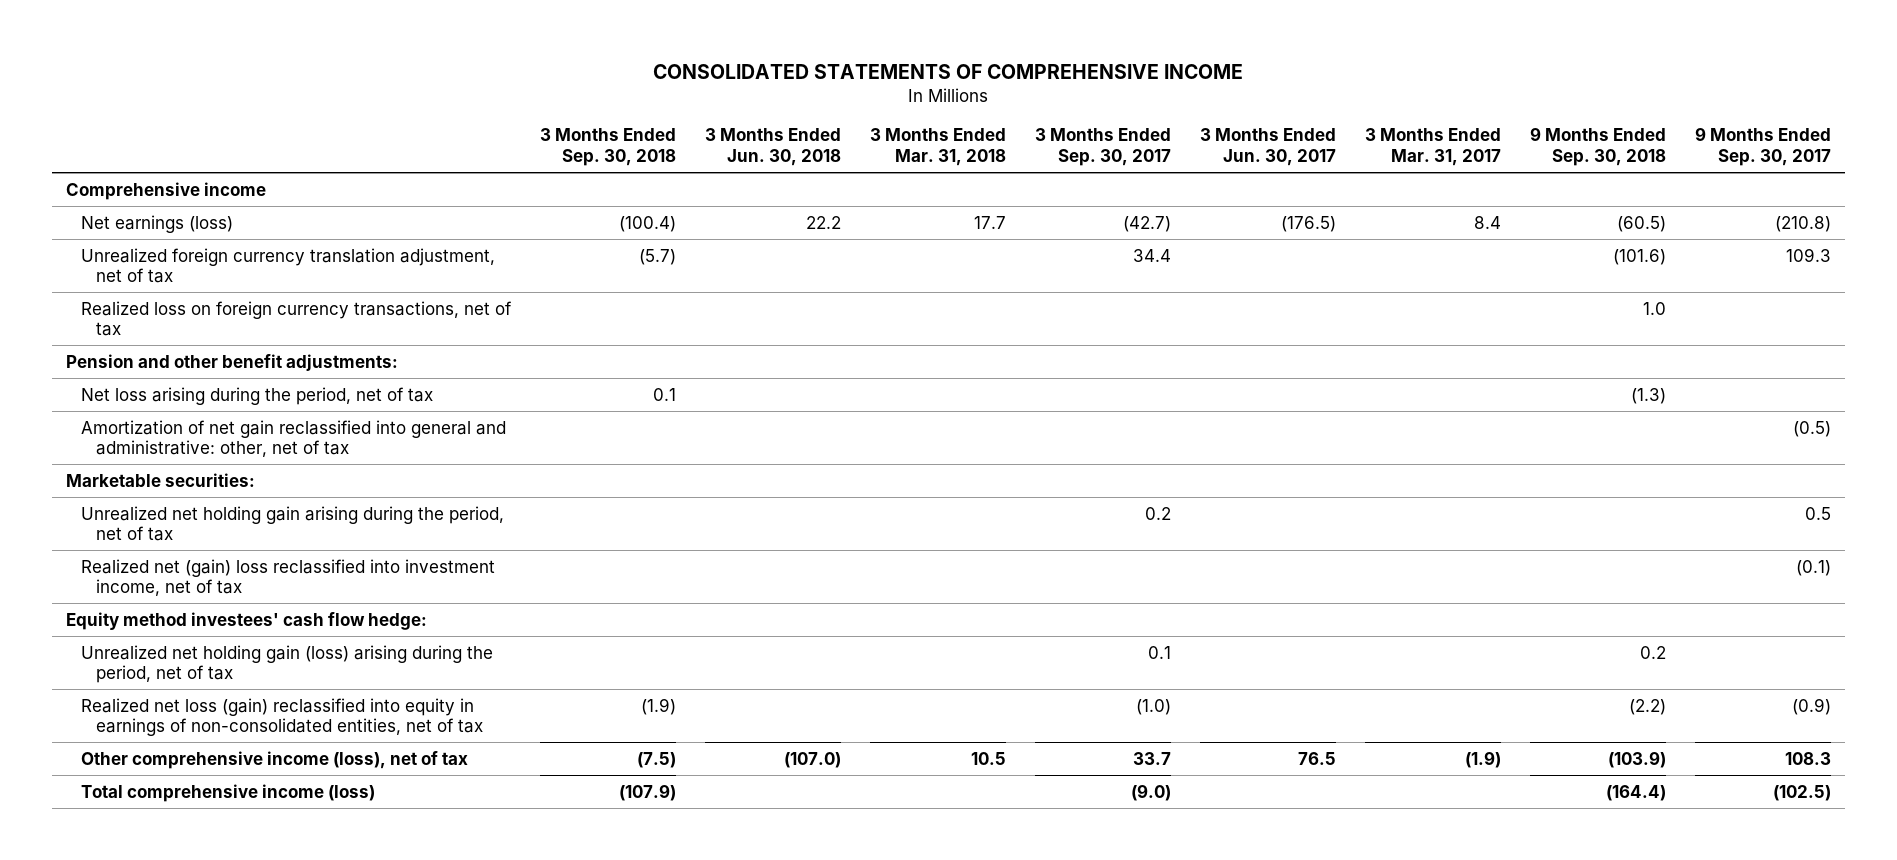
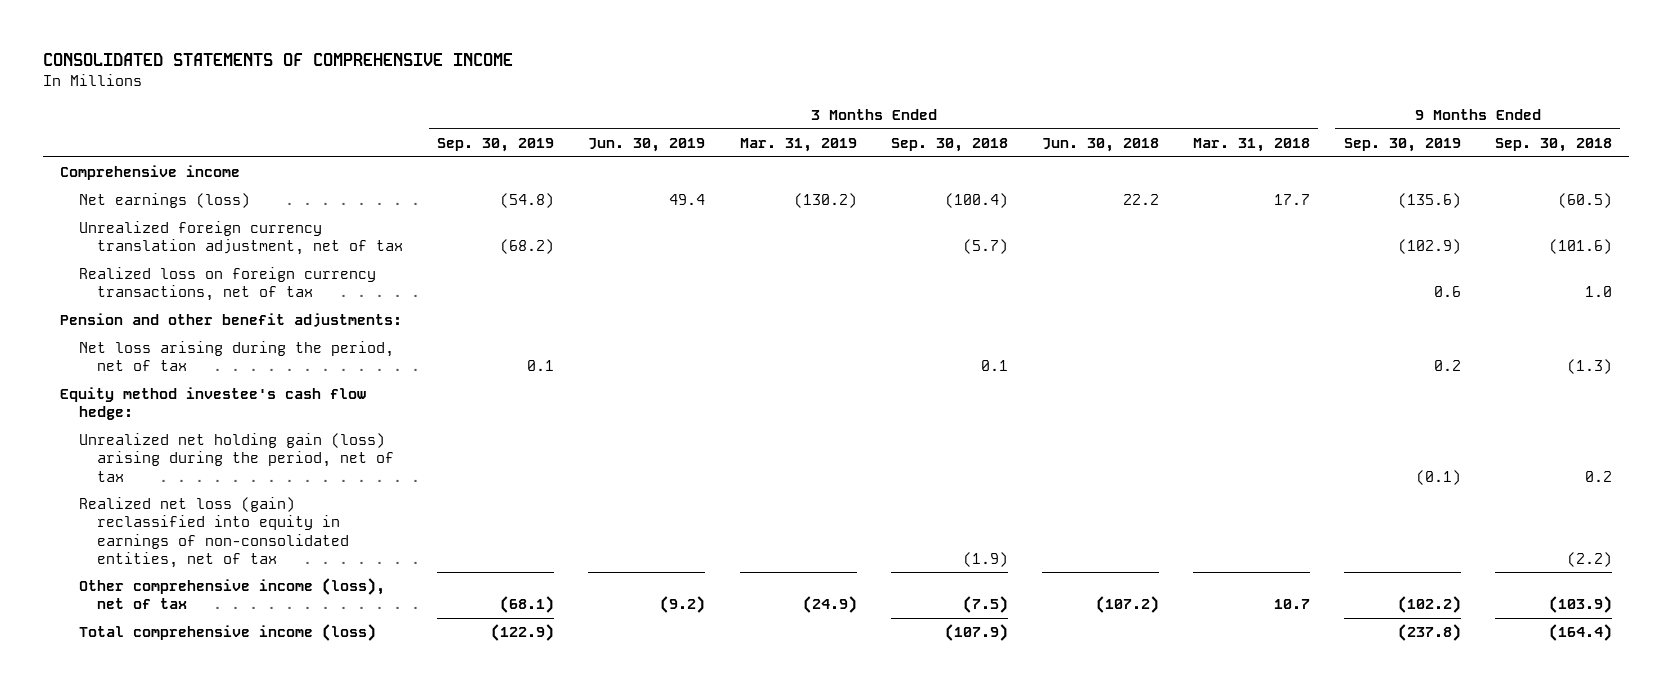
- | 3 Months Ended Sep. 30, 2018 | 3 Months Ended Jun. 30, 2018 | 3 Months Ended Mar. 31, 2018 | 3 Months Ended Sep. 30, 2017 | 3 Months Ended Jun. 30, 2017 | 3 Months Ended Mar. 31, 2017 | 9 Months Ended Sep. 30, 2018 | 9 Months Ended Sep. 30, 2017
+ | 3 Months Ended Sep. 30, 2019 | 3 Months Ended Jun. 30, 2019 | 3 Months Ended Mar. 31, 2019 | 3 Months Ended Sep. 30, 2018 | 3 Months Ended Jun. 30, 2018 | 3 Months Ended Mar. 31, 2018 | 9 Months Ended Sep. 30, 2019 | 9 Months Ended Sep. 30, 2018
- Amortization of net gain reclassified into general and administrative: other, net of tax | | | | | | | | (0.5)
- Marketable securities:
- Unrealized net holding gain arising during the period, net of tax | | | | 0.2 | | | | 0.5
- Realized net (gain) loss reclassified into investment income, net of tax | | | | | | | | (0.1)
- Equity method investees' cash flow hedge:
+ Equity method investee's cash flow hedge:
- Other comprehensive income (loss), net of tax | (7.5) | (107.0) | 10.5 | 33.7 | 76.5 | (1.9) | (103.9) | 108.3
+ Other comprehensive income (loss), net of tax | (68.1) | (9.2) | (24.9) | (7.5) | (107.2) | 10.7 | (102.2) | (103.9)

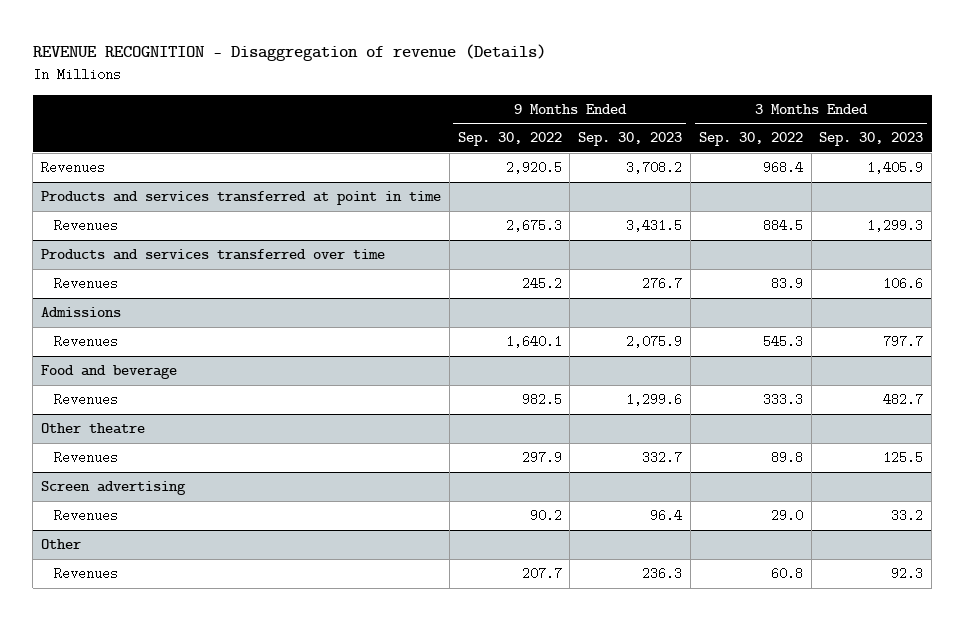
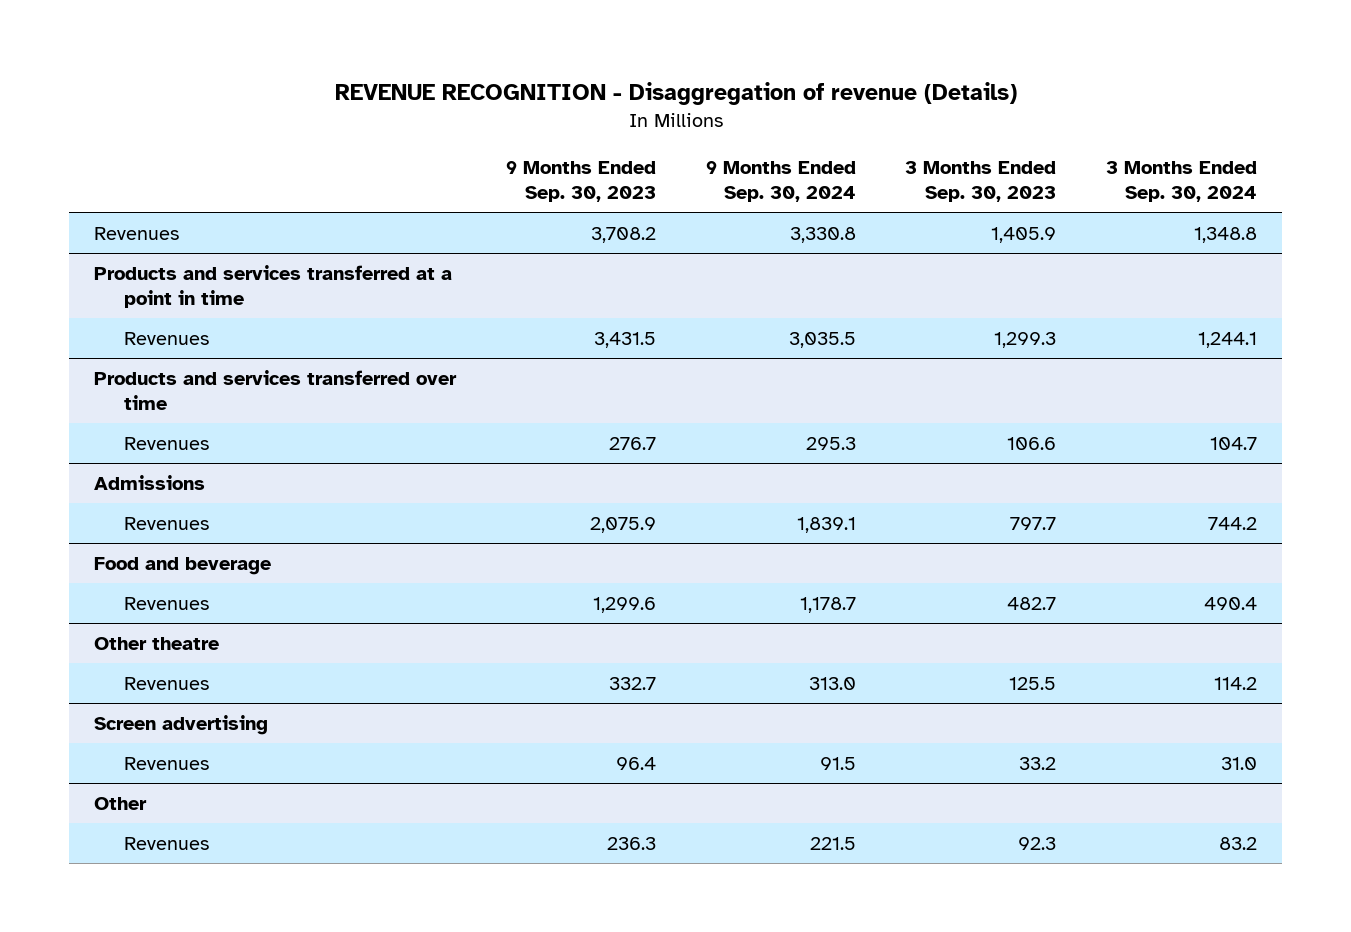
- | 9 Months Ended Sep. 30, 2022 | 9 Months Ended Sep. 30, 2023 | 3 Months Ended Sep. 30, 2022 | 3 Months Ended Sep. 30, 2023
+ | 9 Months Ended Sep. 30, 2023 | 9 Months Ended Sep. 30, 2024 | 3 Months Ended Sep. 30, 2023 | 3 Months Ended Sep. 30, 2024
- Products and services transferred at point in time
+ Products and services transferred at a point in time

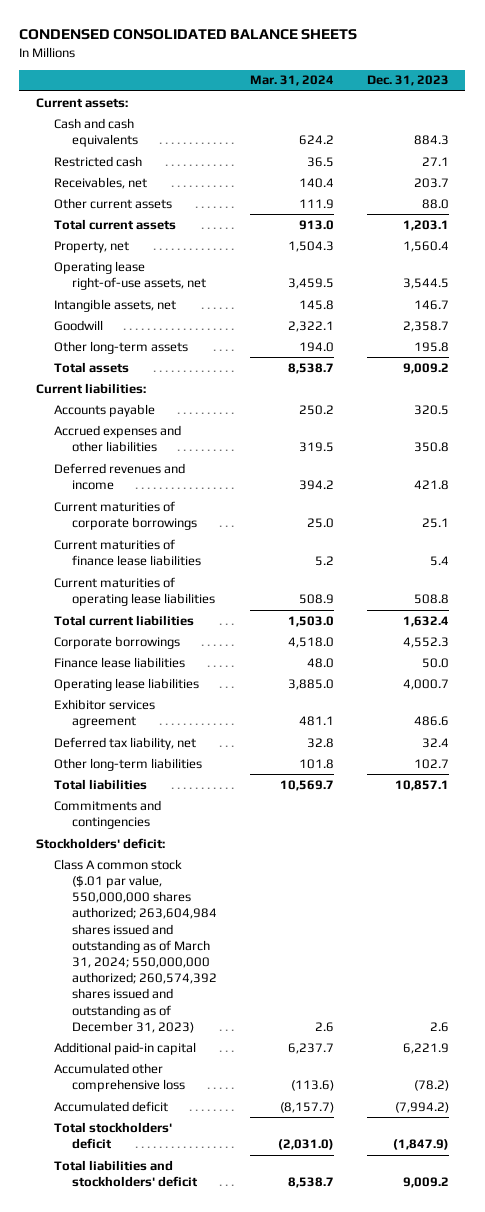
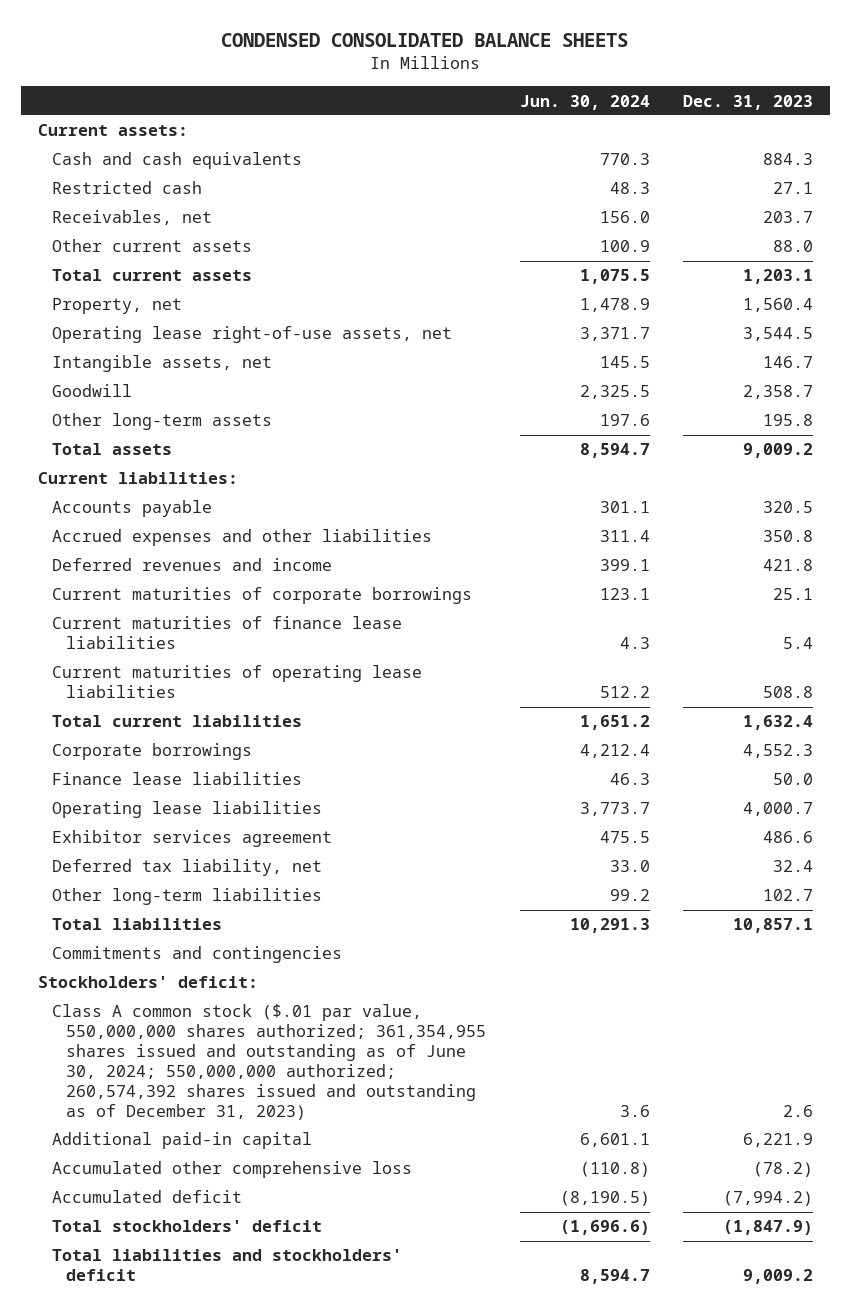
- | Mar. 31, 2024 | Dec. 31, 2023
+ | Jun. 30, 2024 | Dec. 31, 2023
- Class A common stock ($.01 par value, 550,000,000 shares authorized; 263,604,984 shares issued and outstanding as of March 31, 2024; 550,000,000 authorized; 260,574,392 shares issued and outstanding as of December 31, 2023) | 2.6 | 2.6
+ Class A common stock ($.01 par value, 550,000,000 shares authorized; 361,354,955 shares issued and outstanding as of June 30, 2024; 550,000,000 authorized; 260,574,392 shares issued and outstanding as of December 31, 2023) | 3.6 | 2.6

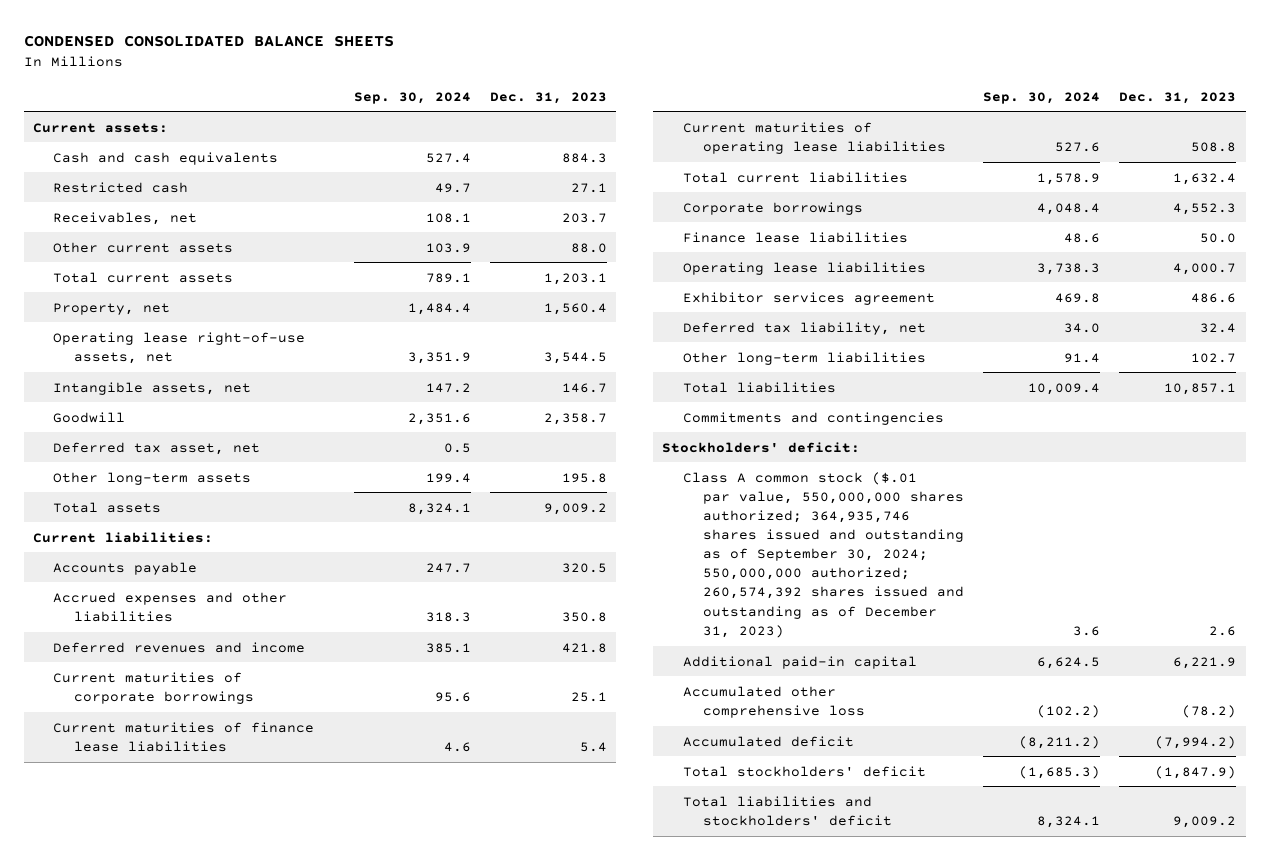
- | Jun. 30, 2024 | Dec. 31, 2023
+ | Sep. 30, 2024 | Dec. 31, 2023
+ Deferred tax asset, net | 0.5 |
- Class A common stock ($.01 par value, 550,000,000 shares authorized; 361,354,955 shares issued and outstanding as of June 30, 2024; 550,000,000 authorized; 260,574,392 shares issued and outstanding as of December 31, 2023) | 3.6 | 2.6
+ Class A common stock ($.01 par value, 550,000,000 shares authorized; 364,935,746 shares issued and outstanding as of September 30, 2024; 550,000,000 authorized; 260,574,392 shares issued and outstanding as of December 31, 2023) | 3.6 | 2.6

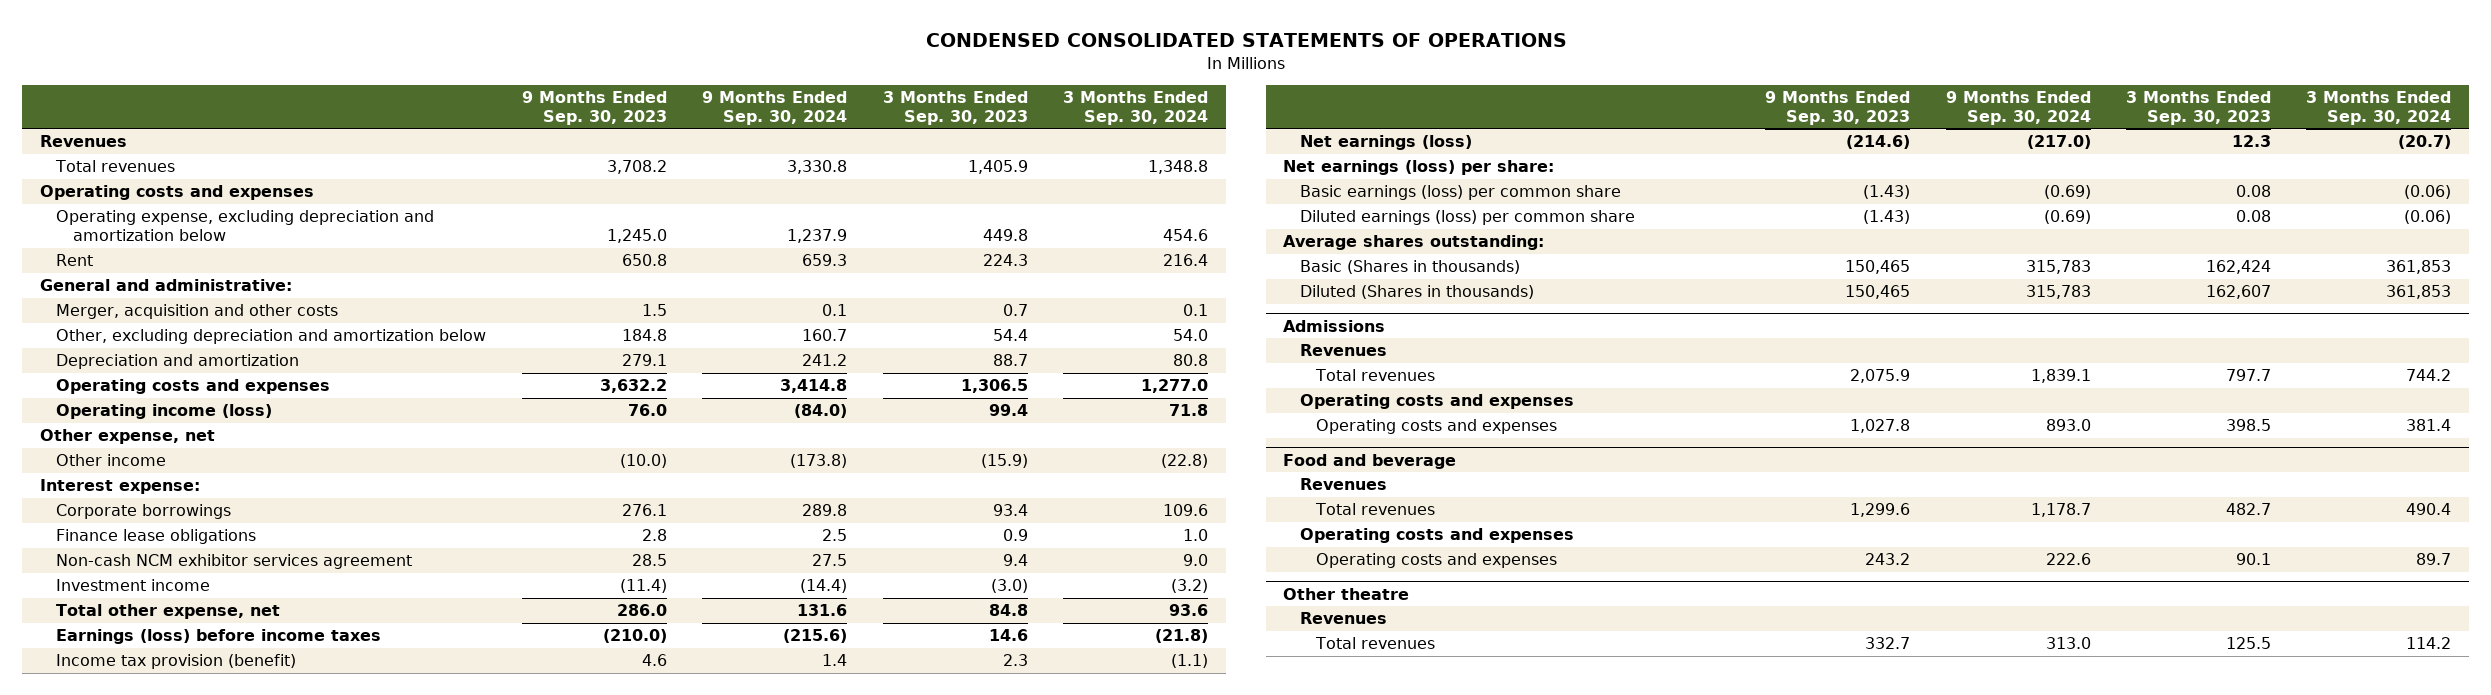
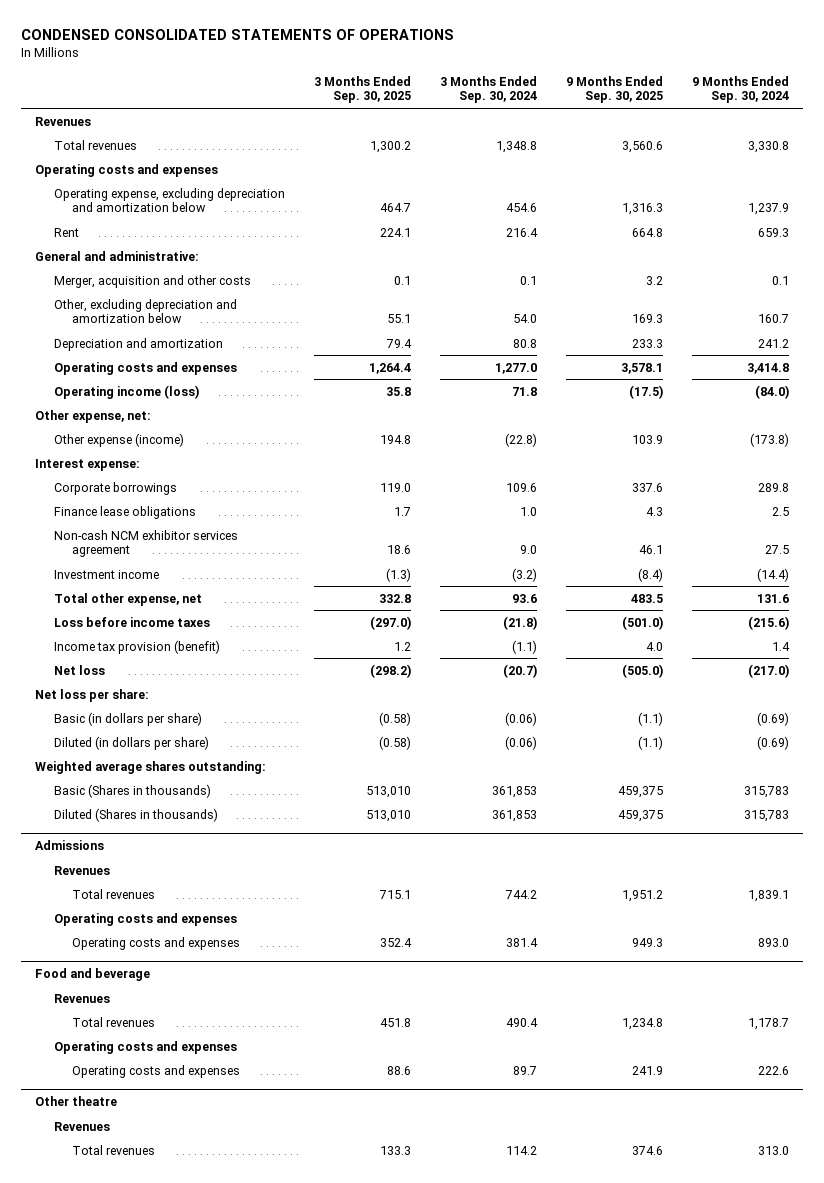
- | 9 Months Ended Sep. 30, 2023 | 9 Months Ended Sep. 30, 2024 | 3 Months Ended Sep. 30, 2023 | 3 Months Ended Sep. 30, 2024
+ | 3 Months Ended Sep. 30, 2025 | 3 Months Ended Sep. 30, 2024 | 9 Months Ended Sep. 30, 2025 | 9 Months Ended Sep. 30, 2024
- Other expense, net
- Other income | (10.0) | (173.8) | (15.9) | (22.8)
+ Other expense, net:
+ Other expense (income) | 194.8 | (22.8) | 103.9 | (173.8)
- Earnings (loss) before income taxes | (210.0) | (215.6) | 14.6 | (21.8)
+ Loss before income taxes | (297.0) | (21.8) | (501.0) | (215.6)
- Net earnings (loss) | (214.6) | (217.0) | 12.3 | (20.7)
- Net earnings (loss) per share:
- Basic earnings (loss) per common share | (1.43) | (0.69) | 0.08 | (0.06)
- Diluted earnings (loss) per common share | (1.43) | (0.69) | 0.08 | (0.06)
- Average shares outstanding:
+ Net loss | (298.2) | (20.7) | (505.0) | (217.0)
+ Net loss per share:
+ Basic (in dollars per share) | (0.58) | (0.06) | (1.1) | (0.69)
+ Diluted (in dollars per share) | (0.58) | (0.06) | (1.1) | (0.69)
+ Weighted average shares outstanding:

